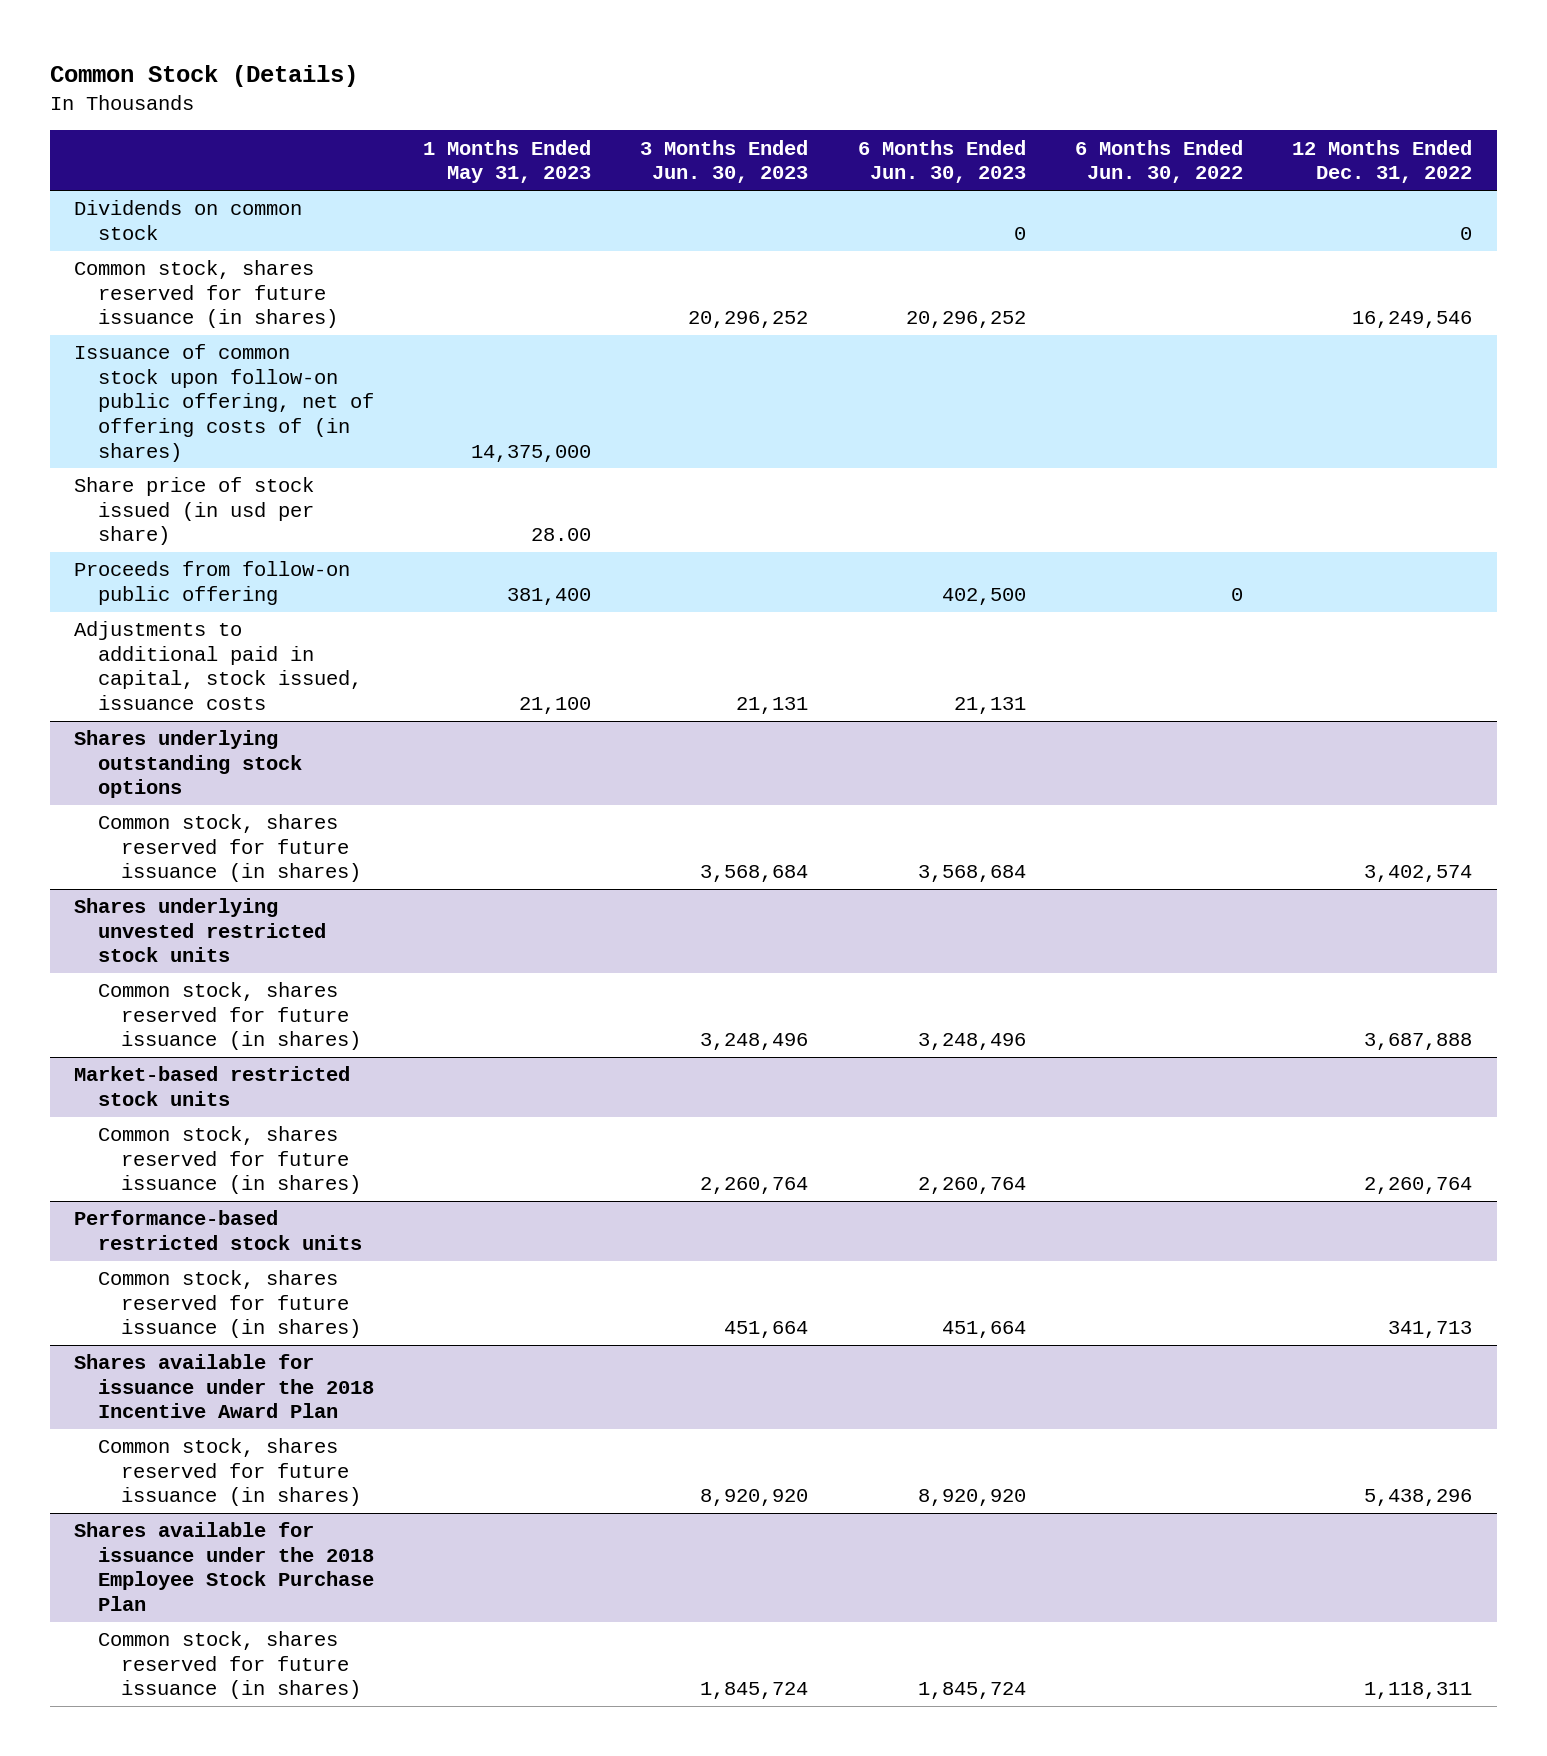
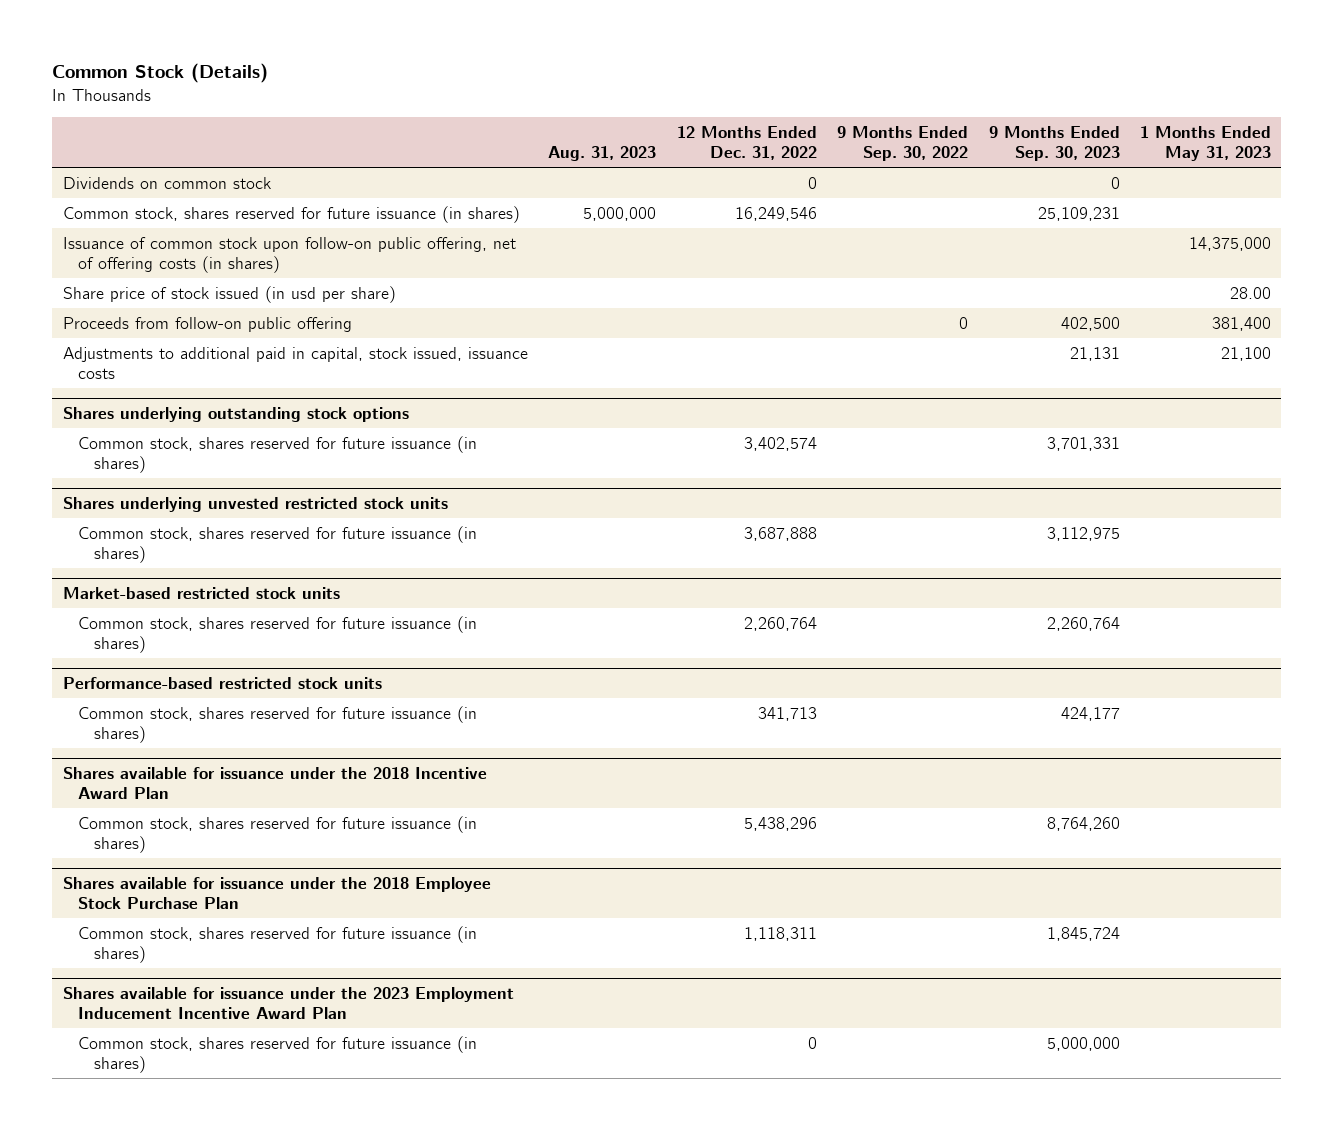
- | 1 Months Ended May 31, 2023 | 3 Months Ended Jun. 30, 2023 | 6 Months Ended Jun. 30, 2023 | 6 Months Ended Jun. 30, 2022 | 12 Months Ended Dec. 31, 2022
+ | Aug. 31, 2023 | 12 Months Ended Dec. 31, 2022 | 9 Months Ended Sep. 30, 2022 | 9 Months Ended Sep. 30, 2023 | 1 Months Ended May 31, 2023
- Issuance of common stock upon follow-on public offering, net of offering costs of (in shares) | 14,375,000 | | | |
+ Issuance of common stock upon follow-on public offering, net of offering costs (in shares) | | | | | 14,375,000
+ Shares available for issuance under the 2023 Employment Inducement Incentive Award Plan
+ Common stock, shares reserved for future issuance (in shares) | | 0 | | 5,000,000 |

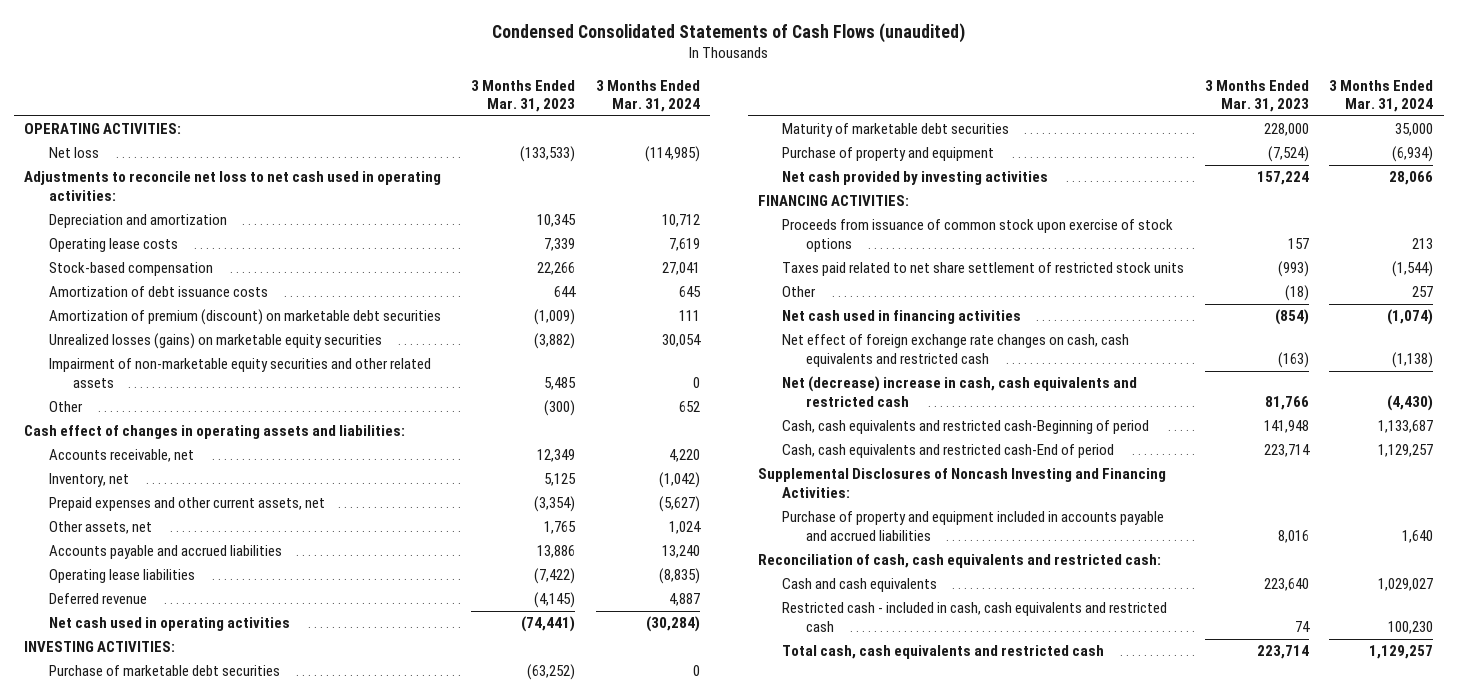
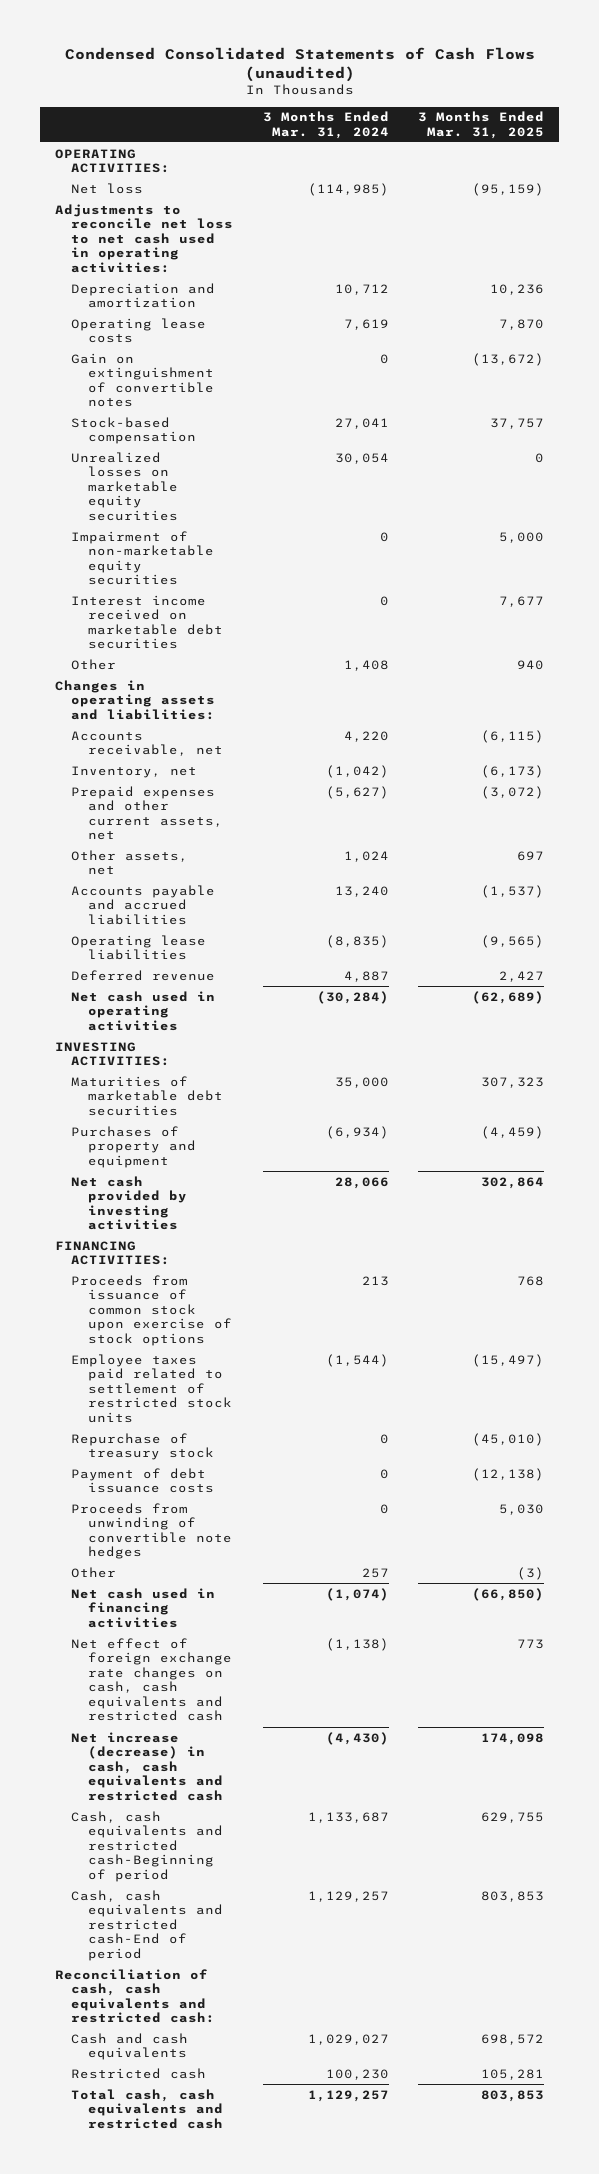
- | 3 Months Ended Mar. 31, 2023 | 3 Months Ended Mar. 31, 2024
+ | 3 Months Ended Mar. 31, 2024 | 3 Months Ended Mar. 31, 2025
+ Gain on extinguishment of convertible notes | 0 | (13,672)
- Amortization of debt issuance costs | 644 | 645
- Amortization of premium (discount) on marketable debt securities | (1,009) | 111
- Unrealized losses (gains) on marketable equity securities | (3,882) | 30,054
- Impairment of non-marketable equity securities and other related assets | 5,485 | 0
- Other | (300) | 652
- Cash effect of changes in operating assets and liabilities:
+ Unrealized losses on marketable equity securities | 30,054 | 0
+ Impairment of non-marketable equity securities | 0 | 5,000
+ Interest income received on marketable debt securities | 0 | 7,677
+ Other | 1,408 | 940
+ Changes in operating assets and liabilities:
- Purchase of marketable debt securities | (63,252) | 0
- Maturity of marketable debt securities | 228,000 | 35,000
- Purchase of property and equipment | (7,524) | (6,934)
+ Maturities of marketable debt securities | 35,000 | 307,323
+ Purchases of property and equipment | (6,934) | (4,459)
- Taxes paid related to net share settlement of restricted stock units | (993) | (1,544)
+ Employee taxes paid related to settlement of restricted stock units | (1,544) | (15,497)
+ Repurchase of treasury stock | 0 | (45,010)
+ Payment of debt issuance costs | 0 | (12,138)
+ Proceeds from unwinding of convertible note hedges | 0 | 5,030
- Net (decrease) increase in cash, cash equivalents and restricted cash | 81,766 | (4,430)
+ Net increase (decrease) in cash, cash equivalents and restricted cash | (4,430) | 174,098
- Supplemental Disclosures of Noncash Investing and Financing Activities:
- Purchase of property and equipment included in accounts payable and accrued liabilities | 8,016 | 1,640
- Restricted cash - included in cash, cash equivalents and restricted cash | 74 | 100,230
+ Restricted cash | 100,230 | 105,281

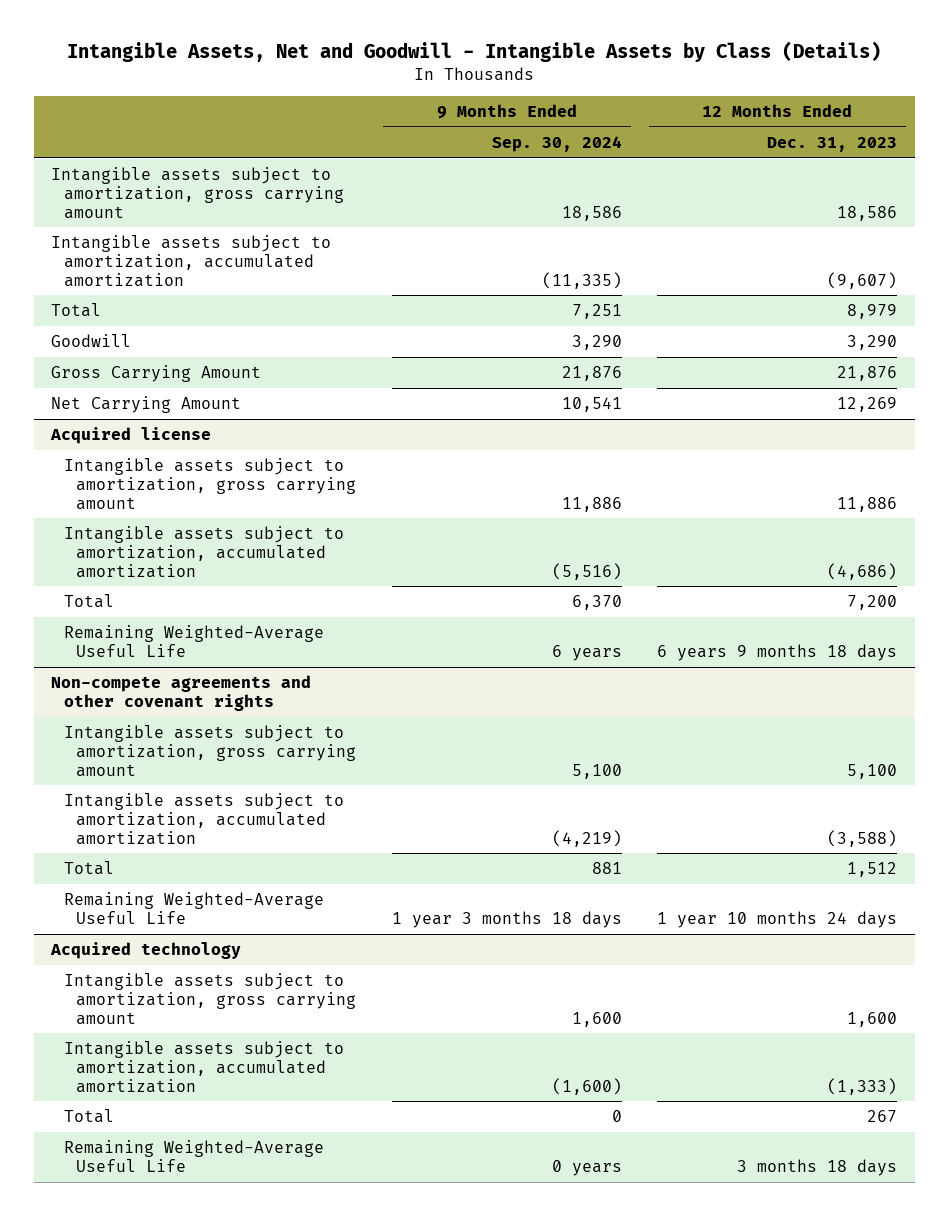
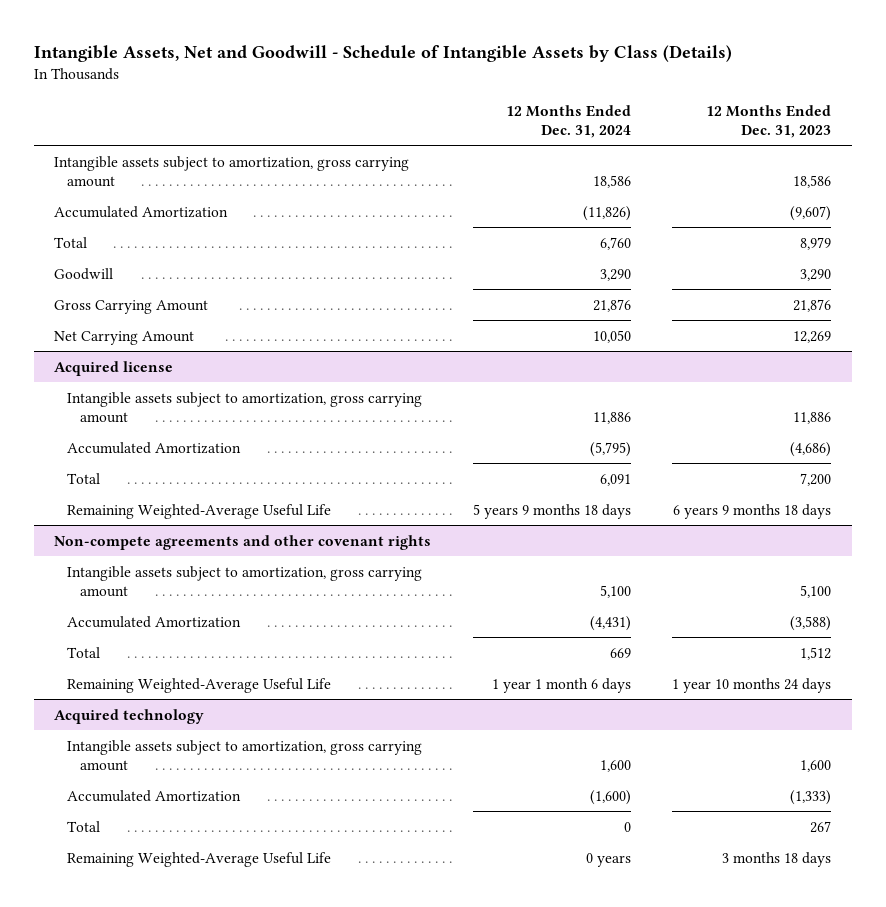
- Intangible Assets, Net and Goodwill - Intangible Assets by Class (Details)
+ Intangible Assets, Net and Goodwill - Schedule of Intangible Assets by Class (Details)
- | 9 Months Ended Sep. 30, 2024 | 12 Months Ended Dec. 31, 2023
+ | 12 Months Ended Dec. 31, 2024 | 12 Months Ended Dec. 31, 2023
- Intangible assets subject to amortization, accumulated amortization | (11,335) | (9,607)
+ Accumulated Amortization | (11,826) | (9,607)
@ Acquired license
- Intangible assets subject to amortization, accumulated amortization | (5,516) | (4,686)
+ Accumulated Amortization | (5,795) | (4,686)
@ Non-compete agreements and other covenant rights
- Intangible assets subject to amortization, accumulated amortization | (4,219) | (3,588)
+ Accumulated Amortization | (4,431) | (3,588)
@ Acquired technology
- Intangible assets subject to amortization, accumulated amortization | (1,600) | (1,333)
+ Accumulated Amortization | (1,600) | (1,333)

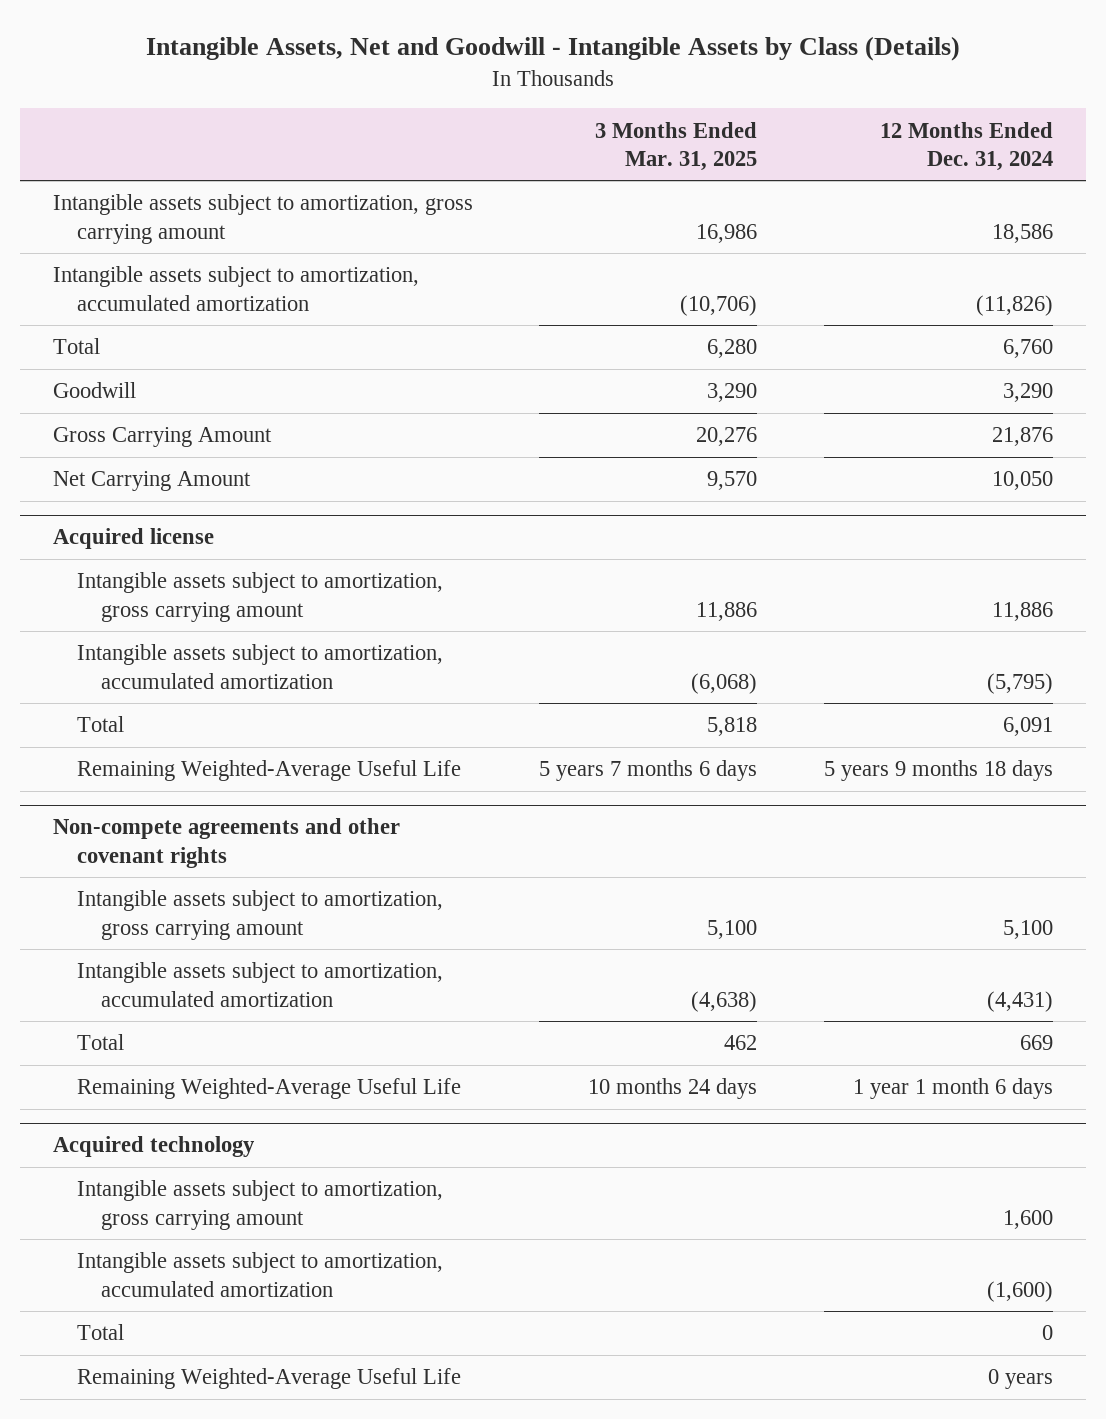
- Intangible Assets, Net and Goodwill - Schedule of Intangible Assets by Class (Details)
+ Intangible Assets, Net and Goodwill - Intangible Assets by Class (Details)
- | 12 Months Ended Dec. 31, 2024 | 12 Months Ended Dec. 31, 2023
+ | 3 Months Ended Mar. 31, 2025 | 12 Months Ended Dec. 31, 2024
- Accumulated Amortization | (11,826) | (9,607)
+ Intangible assets subject to amortization, accumulated amortization | (10,706) | (11,826)
@ Acquired license
- Accumulated Amortization | (5,795) | (4,686)
+ Intangible assets subject to amortization, accumulated amortization | (6,068) | (5,795)
@ Non-compete agreements and other covenant rights
- Accumulated Amortization | (4,431) | (3,588)
+ Intangible assets subject to amortization, accumulated amortization | (4,638) | (4,431)
@ Acquired technology
- Accumulated Amortization | (1,600) | (1,333)
+ Intangible assets subject to amortization, accumulated amortization | | (1,600)

